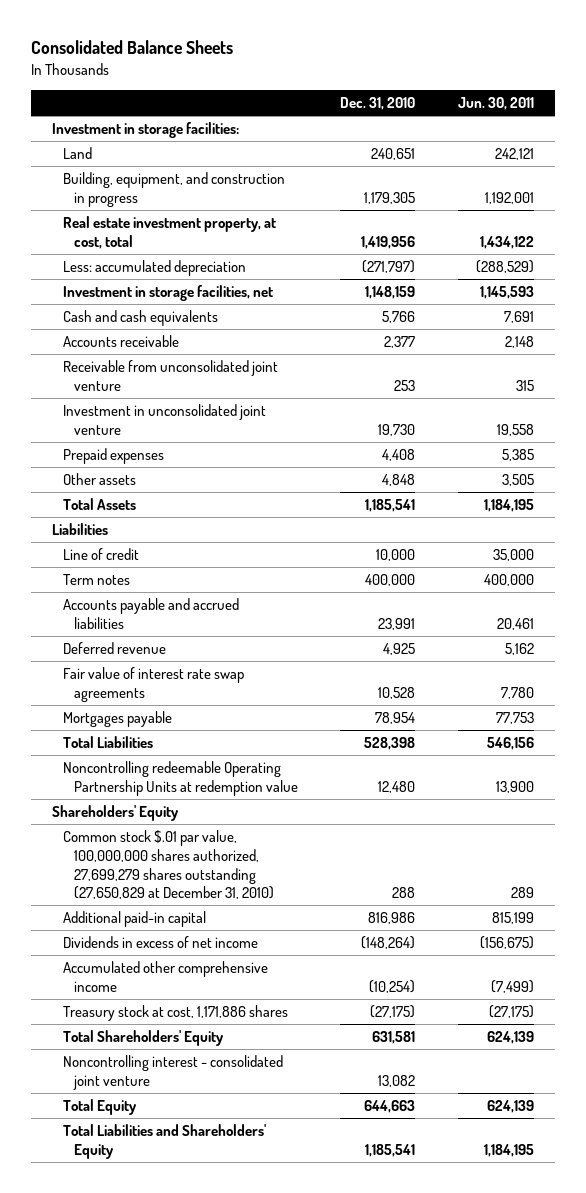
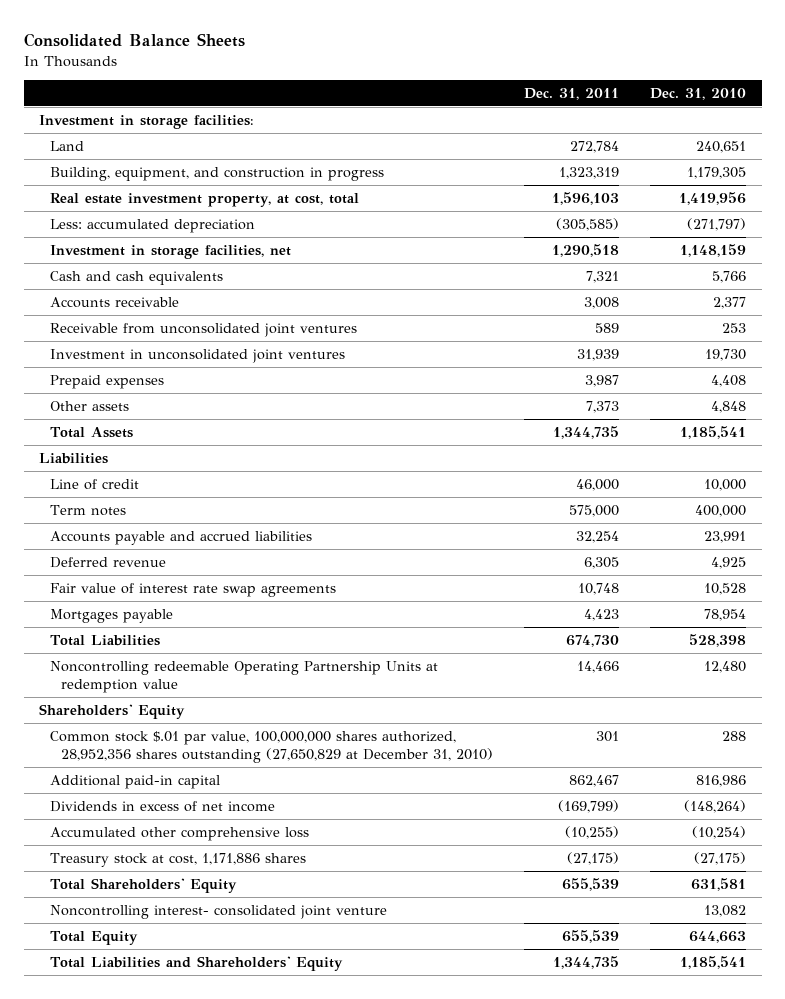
- | Dec. 31, 2010 | Jun. 30, 2011
+ | Dec. 31, 2011 | Dec. 31, 2010
- Receivable from unconsolidated joint venture | 253 | 315
- Investment in unconsolidated joint venture | 19,730 | 19,558
+ Receivable from unconsolidated joint ventures | 589 | 253
+ Investment in unconsolidated joint ventures | 31,939 | 19,730
- Common stock $.01 par value, 100,000,000 shares authorized, 27,699,279 shares outstanding (27,650,829 at December 31, 2010) | 288 | 289
+ Common stock $.01 par value, 100,000,000 shares authorized, 28,952,356 shares outstanding (27,650,829 at December 31, 2010) | 301 | 288
- Accumulated other comprehensive income | (10,254) | (7,499)
+ Accumulated other comprehensive loss | (10,255) | (10,254)
- Noncontrolling interest - consolidated joint venture | 13,082 |
+ Noncontrolling interest- consolidated joint venture | | 13,082

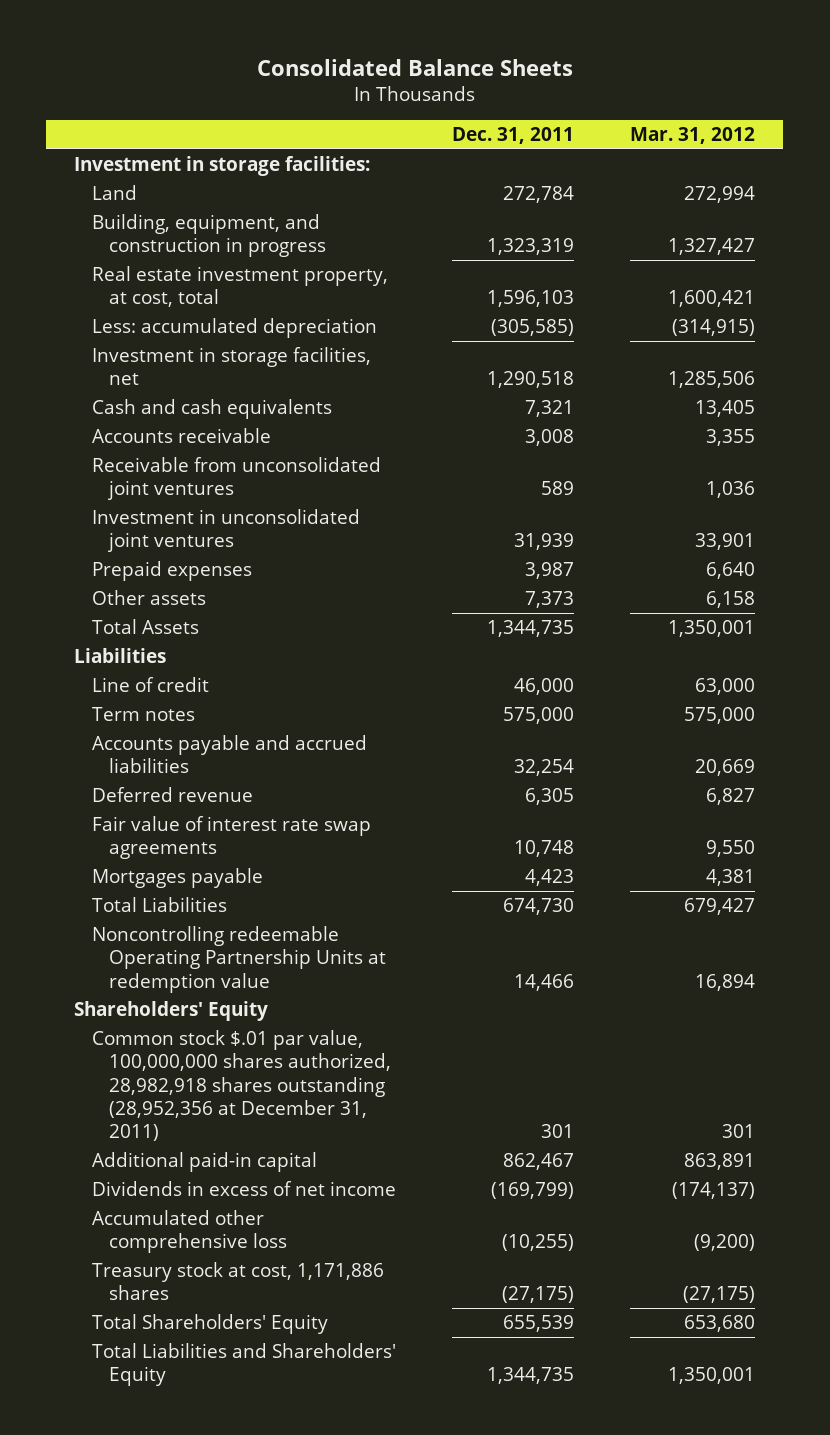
- | Dec. 31, 2011 | Dec. 31, 2010
+ | Dec. 31, 2011 | Mar. 31, 2012
- Common stock $.01 par value, 100,000,000 shares authorized, 28,952,356 shares outstanding (27,650,829 at December 31, 2010) | 301 | 288
+ Common stock $.01 par value, 100,000,000 shares authorized, 28,982,918 shares outstanding (28,952,356 at December 31, 2011) | 301 | 301
- Noncontrolling interest- consolidated joint venture | | 13,082
- Total Equity | 655,539 | 644,663

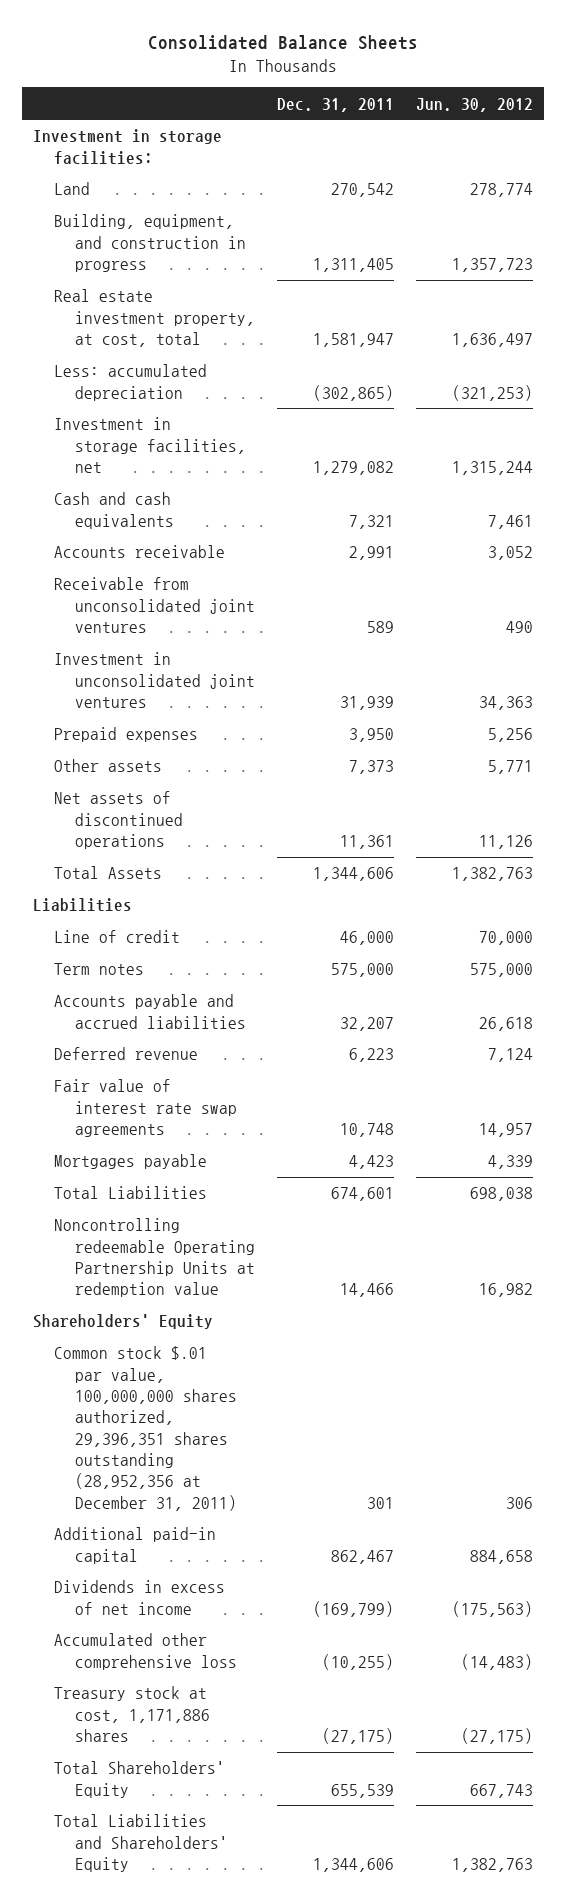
- | Dec. 31, 2011 | Mar. 31, 2012
+ | Dec. 31, 2011 | Jun. 30, 2012
- Land | 272,784 | 272,994
- Building, equipment, and construction in progress | 1,323,319 | 1,327,427
- Real estate investment property, at cost, total | 1,596,103 | 1,600,421
- Less: accumulated depreciation | (305,585) | (314,915)
- Investment in storage facilities, net | 1,290,518 | 1,285,506
+ Land | 270,542 | 278,774
+ Building, equipment, and construction in progress | 1,311,405 | 1,357,723
+ Real estate investment property, at cost, total | 1,581,947 | 1,636,497
+ Less: accumulated depreciation | (302,865) | (321,253)
+ Investment in storage facilities, net | 1,279,082 | 1,315,244
- Accounts receivable | 3,008 | 3,355
+ Accounts receivable | 2,991 | 3,052
- Prepaid expenses | 3,987 | 6,640
+ Prepaid expenses | 3,950 | 5,256
- Total Assets | 1,344,735 | 1,350,001
+ Net assets of discontinued operations | 11,361 | 11,126
+ Total Assets | 1,344,606 | 1,382,763
- Accounts payable and accrued liabilities | 32,254 | 20,669
- Deferred revenue | 6,305 | 6,827
+ Accounts payable and accrued liabilities | 32,207 | 26,618
+ Deferred revenue | 6,223 | 7,124
- Total Liabilities | 674,730 | 679,427
+ Total Liabilities | 674,601 | 698,038
- Common stock $.01 par value, 100,000,000 shares authorized, 28,982,918 shares outstanding (28,952,356 at December 31, 2011) | 301 | 301
+ Common stock $.01 par value, 100,000,000 shares authorized, 29,396,351 shares outstanding (28,952,356 at December 31, 2011) | 301 | 306
- Total Liabilities and Shareholders' Equity | 1,344,735 | 1,350,001
+ Total Liabilities and Shareholders' Equity | 1,344,606 | 1,382,763

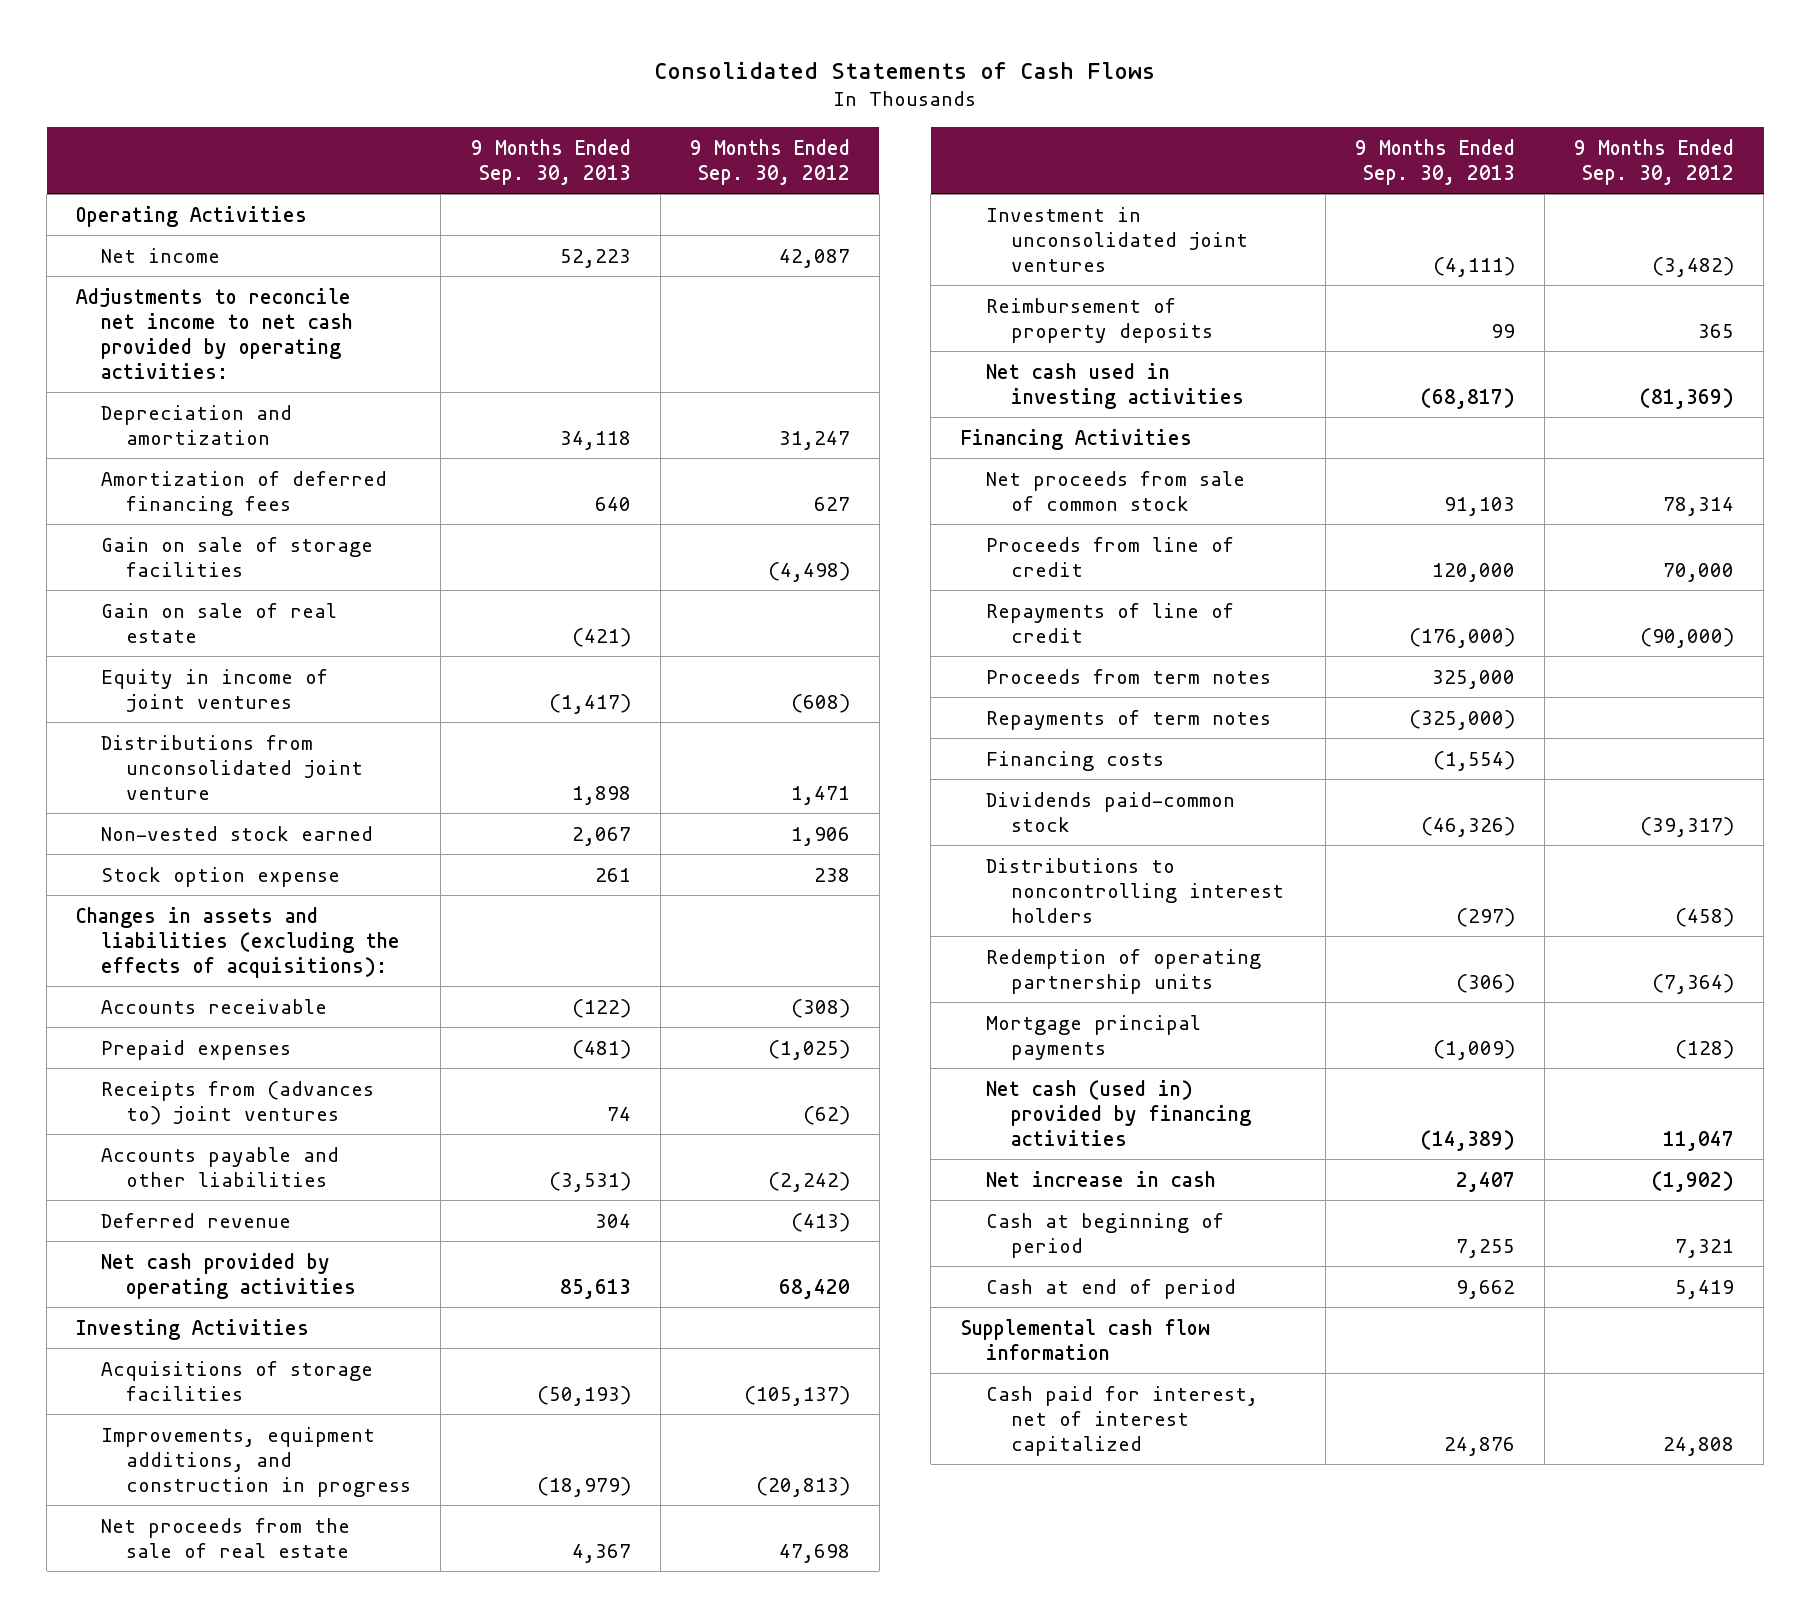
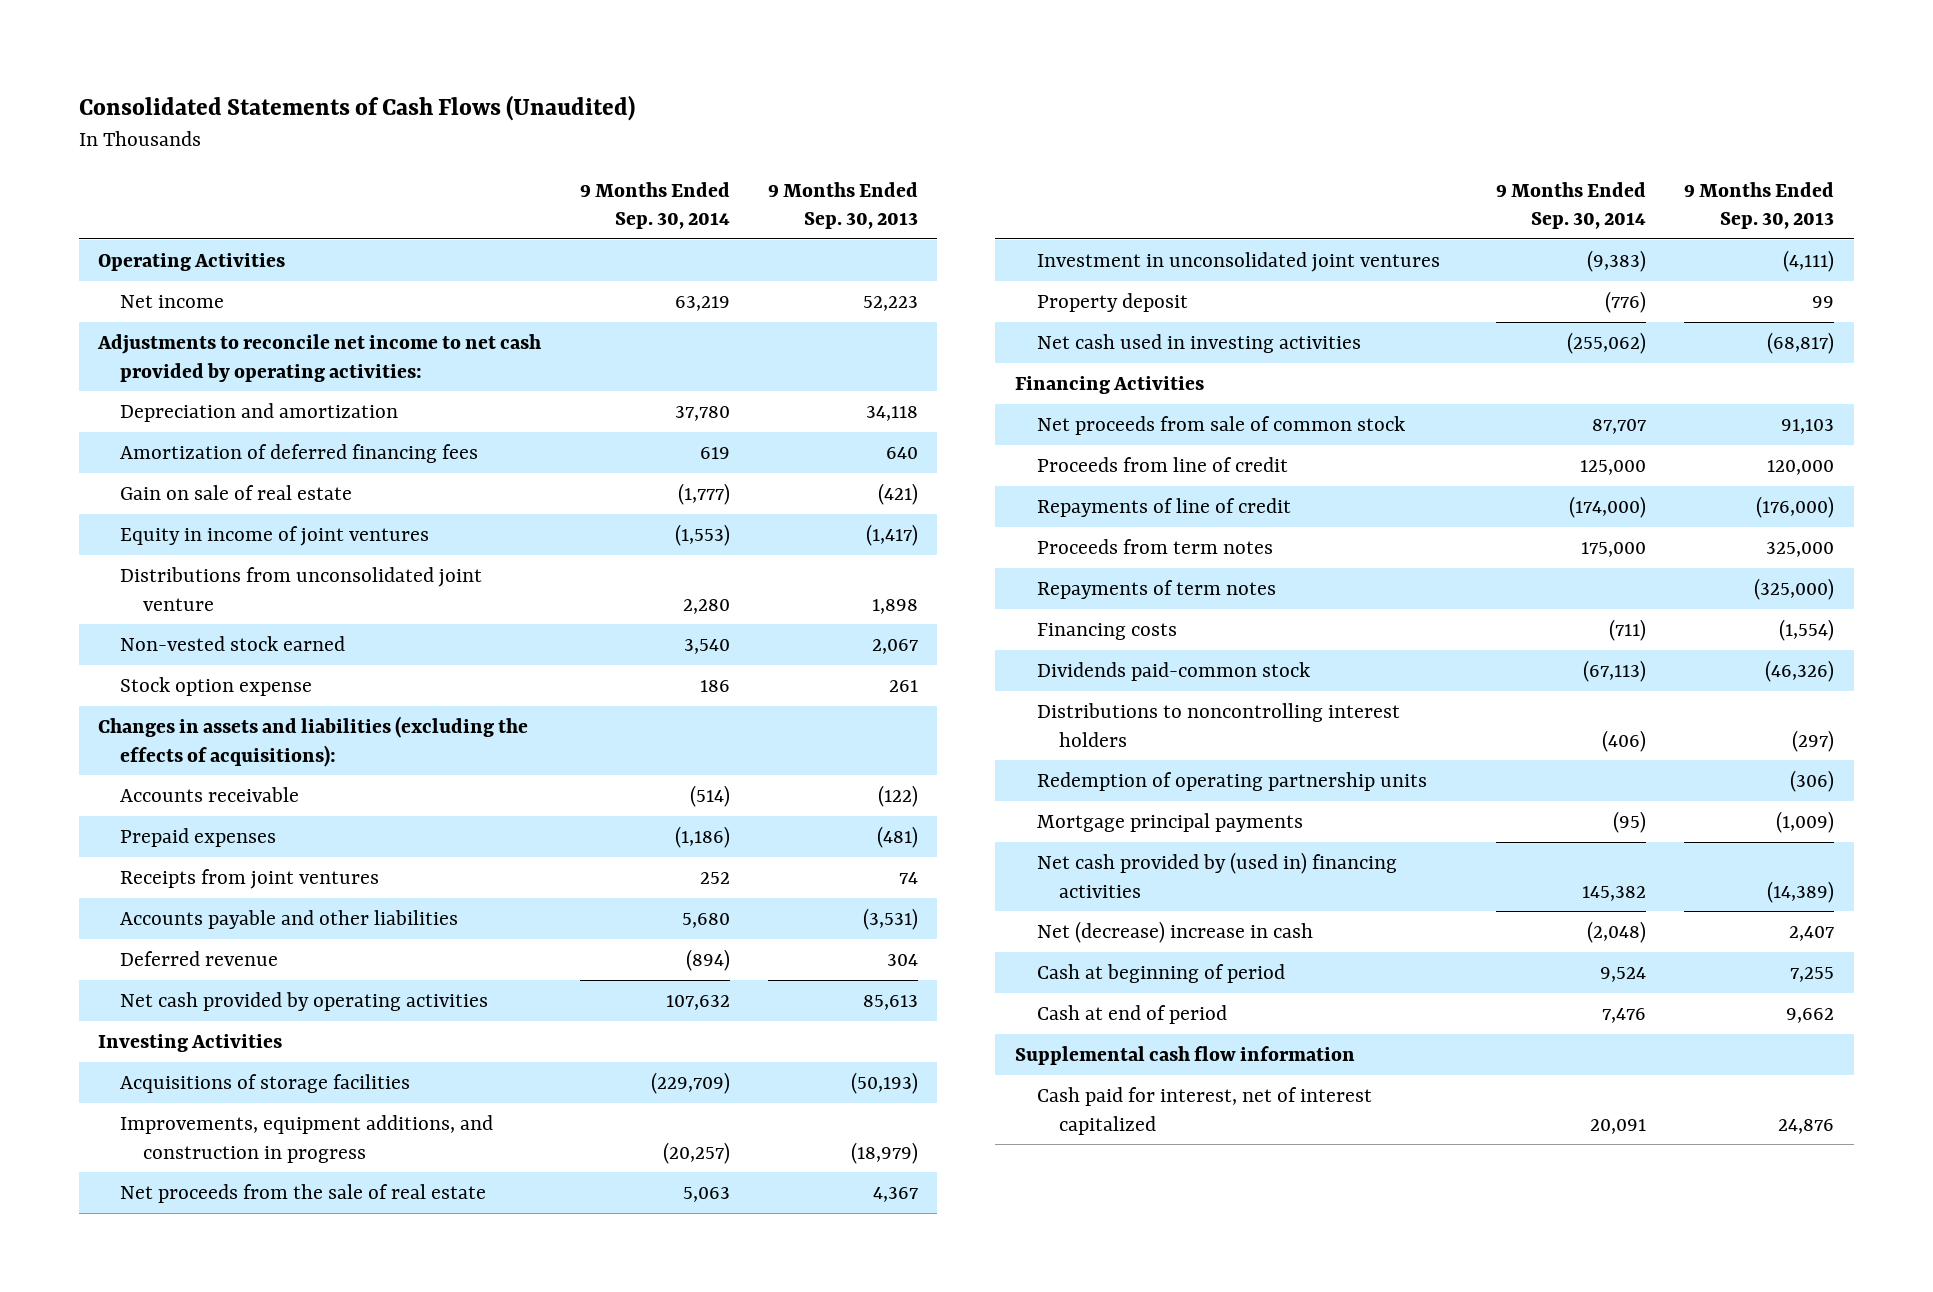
- Consolidated Statements of Cash Flows
+ Consolidated Statements of Cash Flows (Unaudited)
- | 9 Months Ended Sep. 30, 2013 | 9 Months Ended Sep. 30, 2012
+ | 9 Months Ended Sep. 30, 2014 | 9 Months Ended Sep. 30, 2013
- Gain on sale of storage facilities | | (4,498)
- Receipts from (advances to) joint ventures | 74 | (62)
+ Receipts from joint ventures | 252 | 74
- Reimbursement of property deposits | 99 | 365
+ Property deposit | (776) | 99
- Net cash (used in) provided by financing activities | (14,389) | 11,047
- Net increase in cash | 2,407 | (1,902)
+ Net cash provided by (used in) financing activities | 145,382 | (14,389)
+ Net (decrease) increase in cash | (2,048) | 2,407

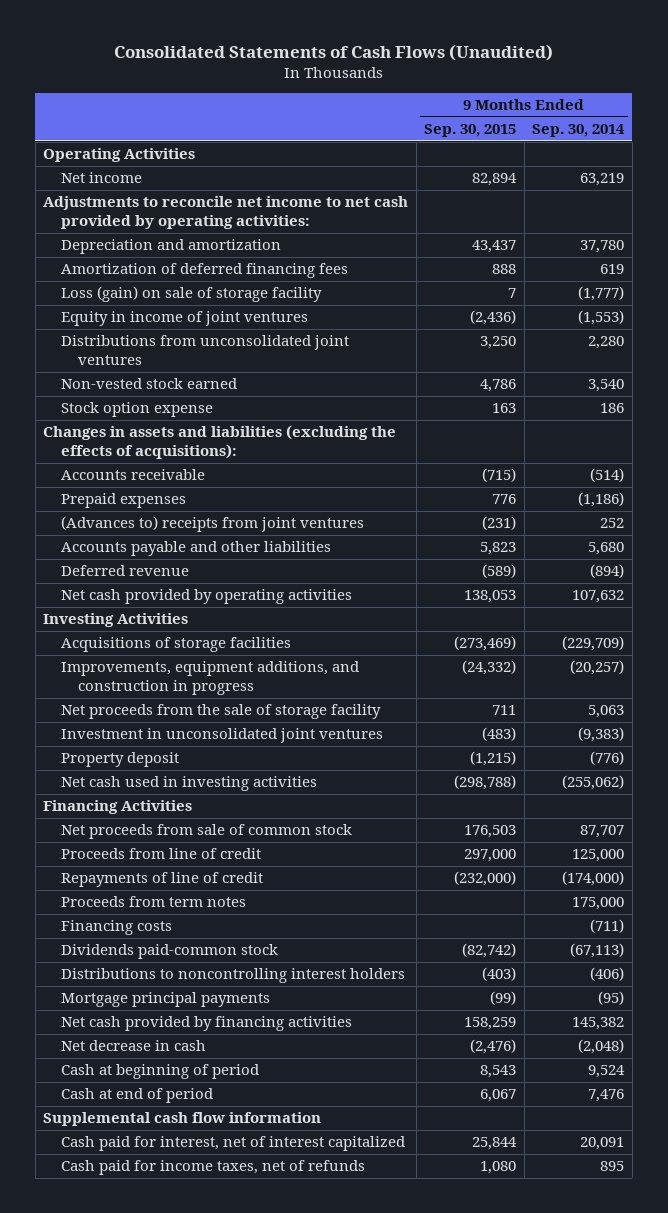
- | 9 Months Ended Sep. 30, 2014 | 9 Months Ended Sep. 30, 2013
+ | 9 Months Ended Sep. 30, 2015 | 9 Months Ended Sep. 30, 2014
- Gain on sale of real estate | (1,777) | (421)
+ Loss (gain) on sale of storage facility | 7 | (1,777)
- Distributions from unconsolidated joint venture | 2,280 | 1,898
+ Distributions from unconsolidated joint ventures | 3,250 | 2,280
- Receipts from joint ventures | 252 | 74
+ (Advances to) receipts from joint ventures | (231) | 252
- Net proceeds from the sale of real estate | 5,063 | 4,367
+ Net proceeds from the sale of storage facility | 711 | 5,063
- Repayments of term notes | | (325,000)
- Redemption of operating partnership units | | (306)
- Net cash provided by (used in) financing activities | 145,382 | (14,389)
- Net (decrease) increase in cash | (2,048) | 2,407
+ Net cash provided by financing activities | 158,259 | 145,382
+ Net decrease in cash | (2,476) | (2,048)
+ Cash paid for income taxes, net of refunds | 1,080 | 895

